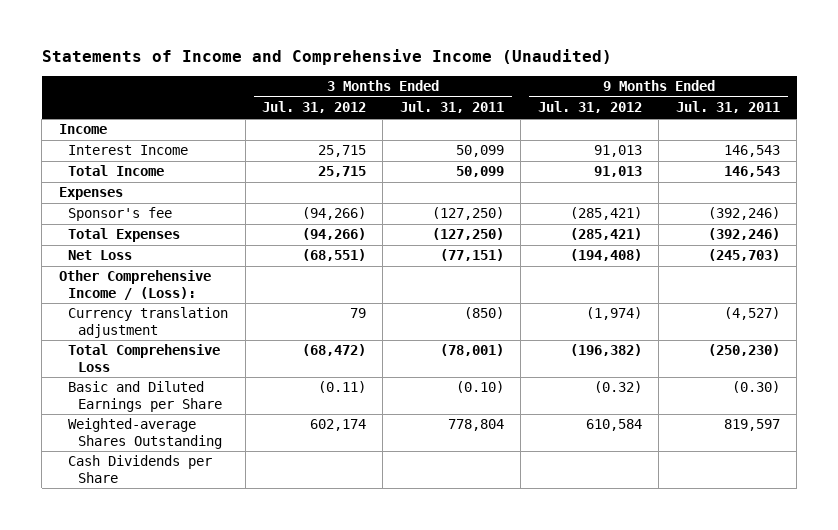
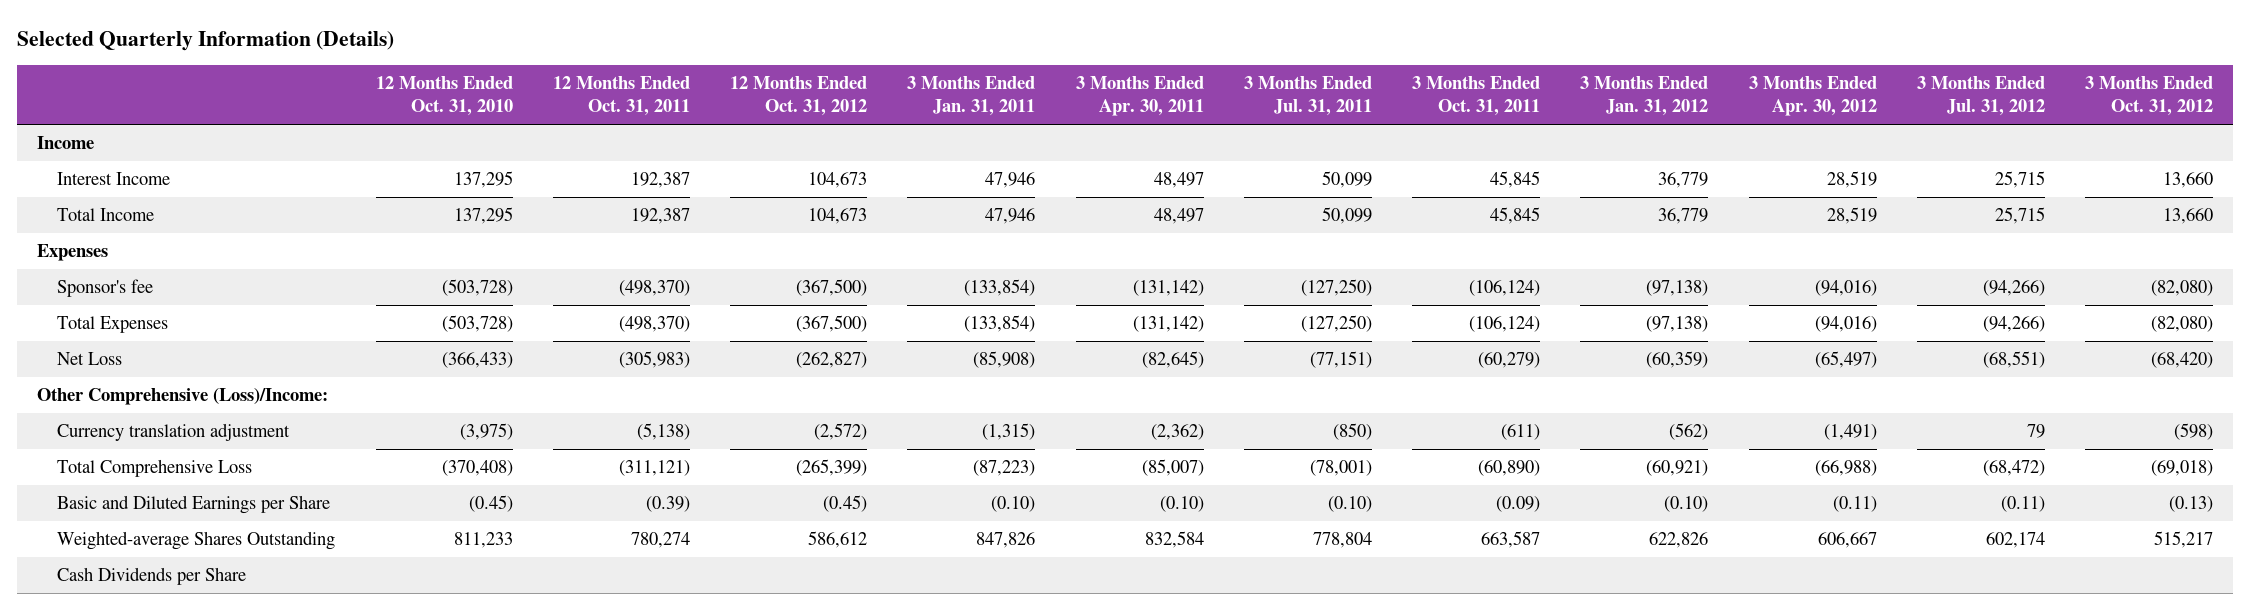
- Statements of Income and Comprehensive Income (Unaudited)
+ Selected Quarterly Information (Details)
- | 3 Months Ended Jul. 31, 2012 | 3 Months Ended Jul. 31, 2011 | 9 Months Ended Jul. 31, 2012 | 9 Months Ended Jul. 31, 2011
+ | 12 Months Ended Oct. 31, 2010 | 12 Months Ended Oct. 31, 2011 | 12 Months Ended Oct. 31, 2012 | 3 Months Ended Jan. 31, 2011 | 3 Months Ended Apr. 30, 2011 | 3 Months Ended Jul. 31, 2011 | 3 Months Ended Oct. 31, 2011 | 3 Months Ended Jan. 31, 2012 | 3 Months Ended Apr. 30, 2012 | 3 Months Ended Jul. 31, 2012 | 3 Months Ended Oct. 31, 2012
- Other Comprehensive Income / (Loss):
+ Other Comprehensive (Loss)/Income:

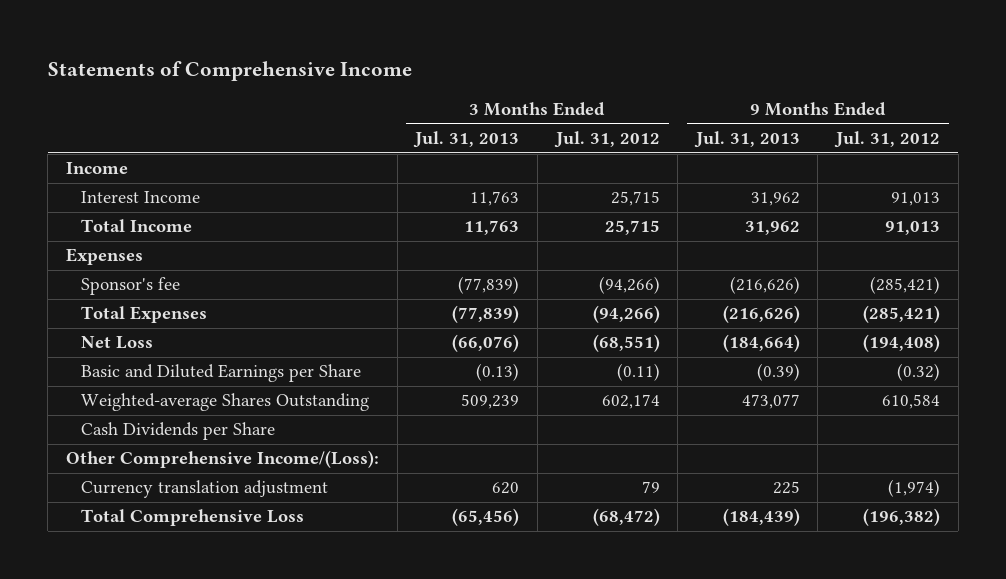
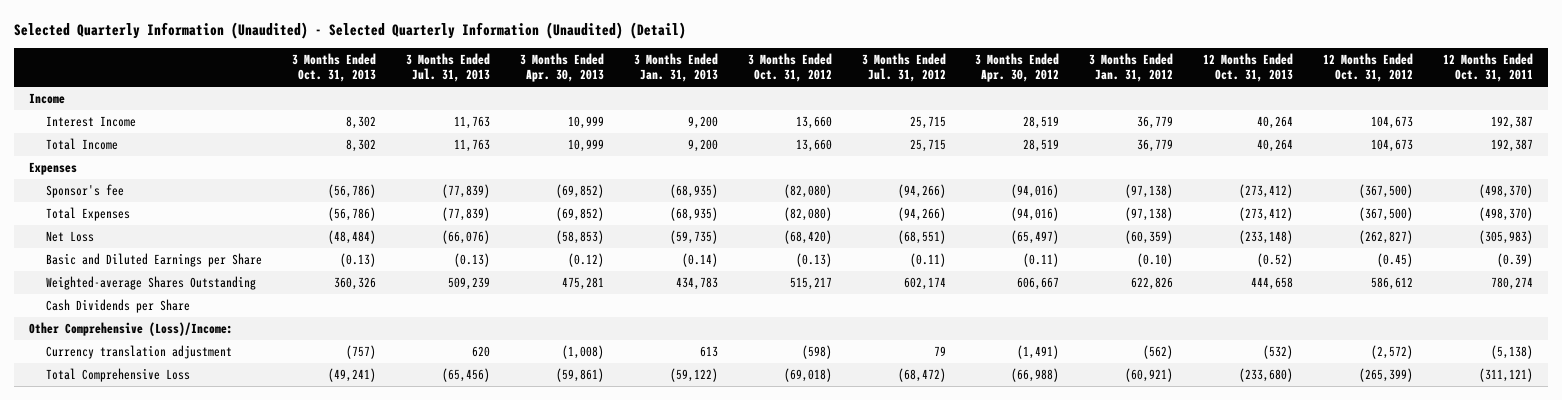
- Statements of Comprehensive Income
+ Selected Quarterly Information (Unaudited) - Selected Quarterly Information (Unaudited) (Detail)
- | 3 Months Ended Jul. 31, 2013 | 3 Months Ended Jul. 31, 2012 | 9 Months Ended Jul. 31, 2013 | 9 Months Ended Jul. 31, 2012
+ | 3 Months Ended Oct. 31, 2013 | 3 Months Ended Jul. 31, 2013 | 3 Months Ended Apr. 30, 2013 | 3 Months Ended Jan. 31, 2013 | 3 Months Ended Oct. 31, 2012 | 3 Months Ended Jul. 31, 2012 | 3 Months Ended Apr. 30, 2012 | 3 Months Ended Jan. 31, 2012 | 12 Months Ended Oct. 31, 2013 | 12 Months Ended Oct. 31, 2012 | 12 Months Ended Oct. 31, 2011
- Other Comprehensive Income/(Loss):
+ Other Comprehensive (Loss)/Income:

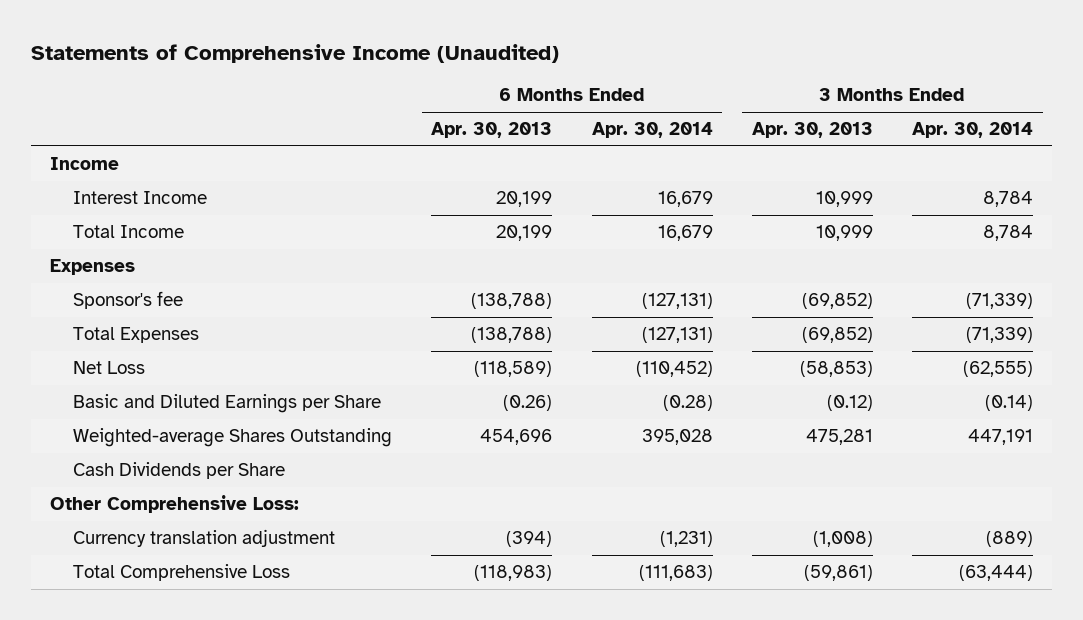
- Selected Quarterly Information (Unaudited) - Selected Quarterly Information (Unaudited) (Detail)
+ Statements of Comprehensive Income (Unaudited)
- | 3 Months Ended Oct. 31, 2013 | 3 Months Ended Jul. 31, 2013 | 3 Months Ended Apr. 30, 2013 | 3 Months Ended Jan. 31, 2013 | 3 Months Ended Oct. 31, 2012 | 3 Months Ended Jul. 31, 2012 | 3 Months Ended Apr. 30, 2012 | 3 Months Ended Jan. 31, 2012 | 12 Months Ended Oct. 31, 2013 | 12 Months Ended Oct. 31, 2012 | 12 Months Ended Oct. 31, 2011
+ | 6 Months Ended Apr. 30, 2013 | 6 Months Ended Apr. 30, 2014 | 3 Months Ended Apr. 30, 2013 | 3 Months Ended Apr. 30, 2014
- Other Comprehensive (Loss)/Income:
+ Other Comprehensive Loss:

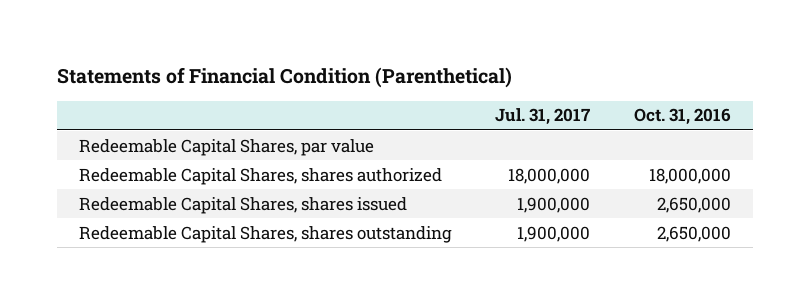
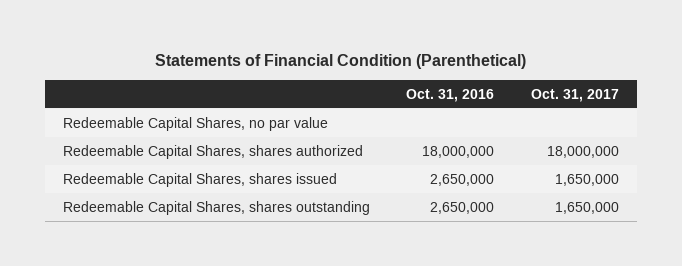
- | Jul. 31, 2017 | Oct. 31, 2016
+ | Oct. 31, 2016 | Oct. 31, 2017
- Redeemable Capital Shares, par value
+ Redeemable Capital Shares, no par value

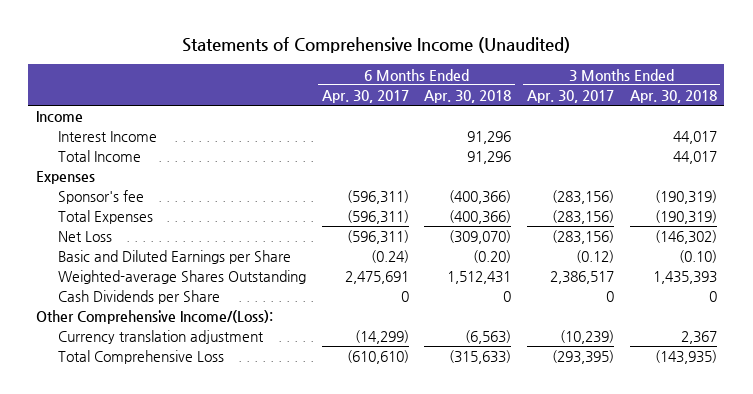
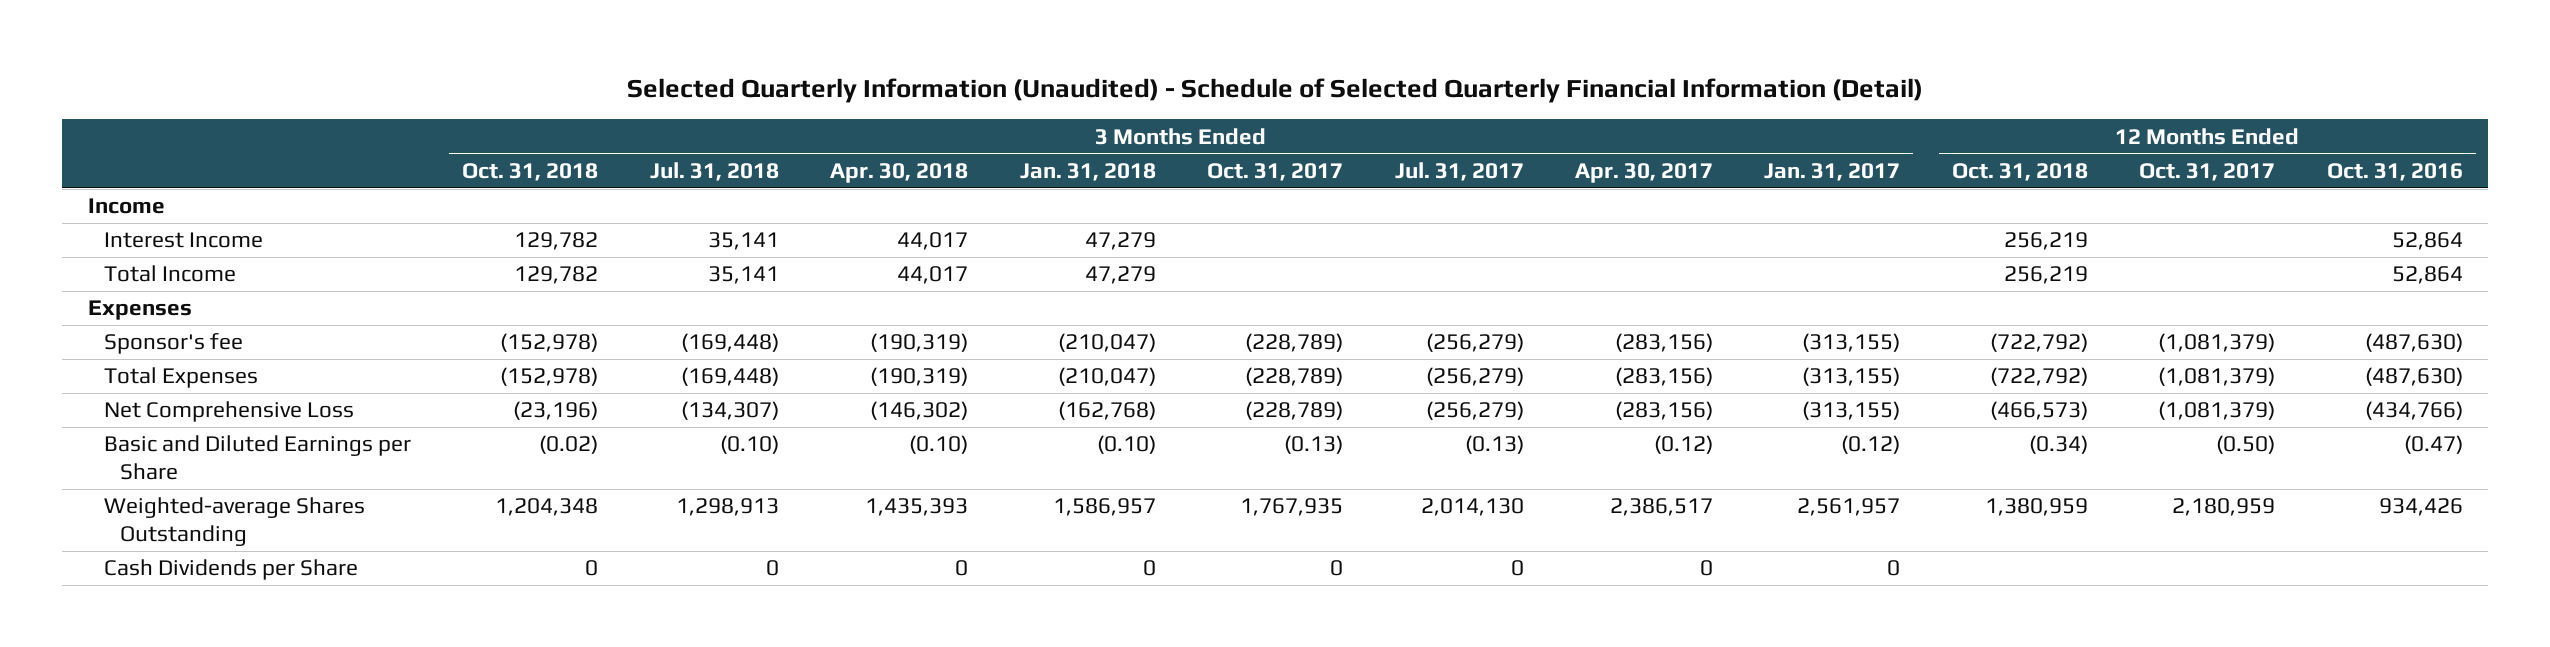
- Statements of Comprehensive Income (Unaudited)
+ Selected Quarterly Information (Unaudited) - Schedule of Selected Quarterly Financial Information (Detail)
- | 6 Months Ended Apr. 30, 2017 | 6 Months Ended Apr. 30, 2018 | 3 Months Ended Apr. 30, 2017 | 3 Months Ended Apr. 30, 2018
+ | 3 Months Ended Oct. 31, 2018 | 3 Months Ended Jul. 31, 2018 | 3 Months Ended Apr. 30, 2018 | 3 Months Ended Jan. 31, 2018 | 3 Months Ended Oct. 31, 2017 | 3 Months Ended Jul. 31, 2017 | 3 Months Ended Apr. 30, 2017 | 3 Months Ended Jan. 31, 2017 | 12 Months Ended Oct. 31, 2018 | 12 Months Ended Oct. 31, 2017 | 12 Months Ended Oct. 31, 2016
- Net Loss | (596,311) | (309,070) | (283,156) | (146,302)
+ Net Comprehensive Loss | (23,196) | (134,307) | (146,302) | (162,768) | (228,789) | (256,279) | (283,156) | (313,155) | (466,573) | (1,081,379) | (434,766)
- Other Comprehensive Income/(Loss):
- Currency translation adjustment | (14,299) | (6,563) | (10,239) | 2,367
- Total Comprehensive Loss | (610,610) | (315,633) | (293,395) | (143,935)

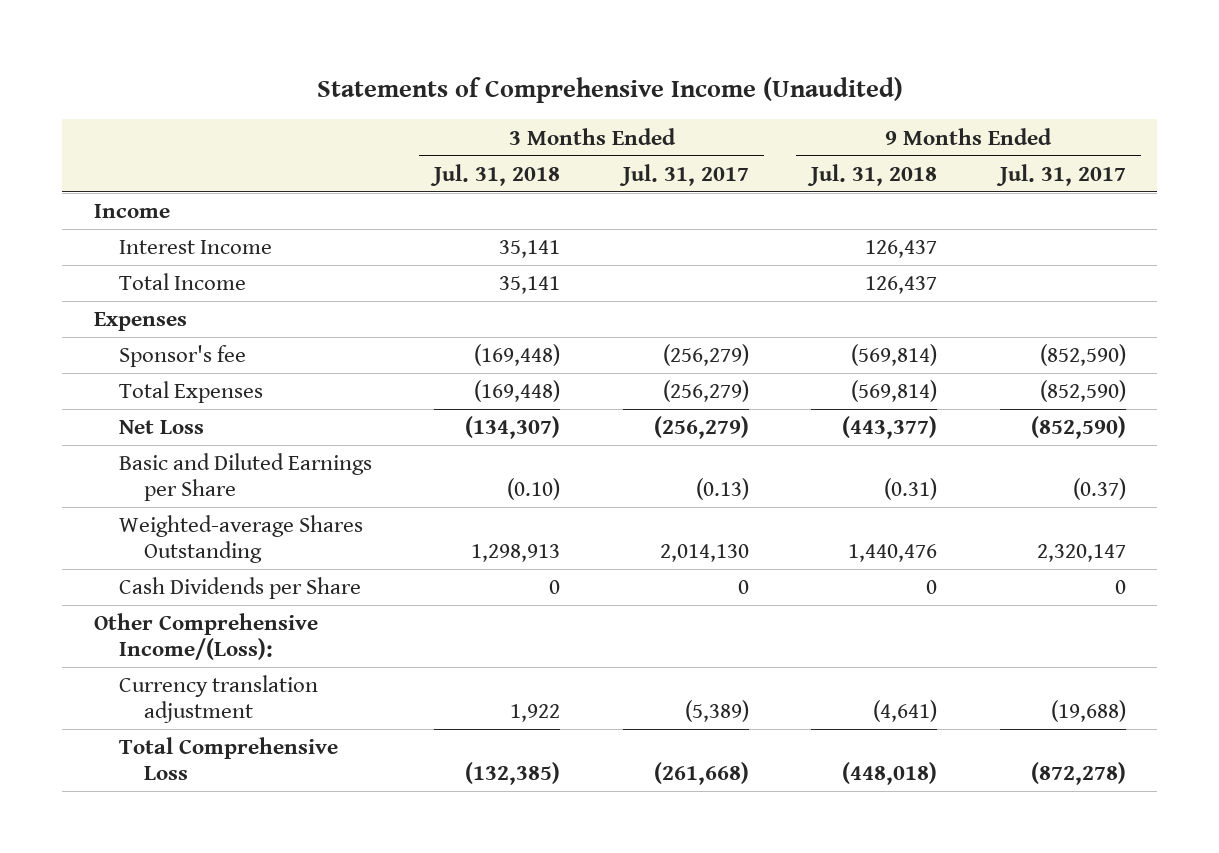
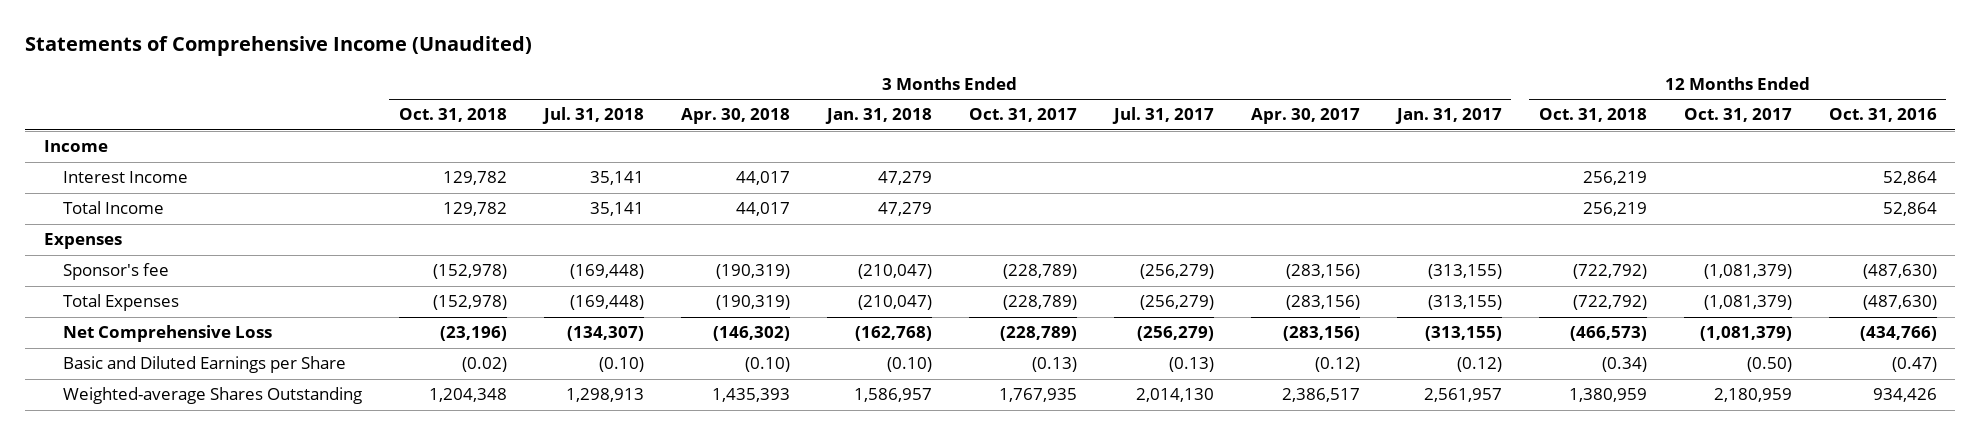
- | 3 Months Ended Jul. 31, 2018 | 3 Months Ended Jul. 31, 2017 | 9 Months Ended Jul. 31, 2018 | 9 Months Ended Jul. 31, 2017
+ | 3 Months Ended Oct. 31, 2018 | 3 Months Ended Jul. 31, 2018 | 3 Months Ended Apr. 30, 2018 | 3 Months Ended Jan. 31, 2018 | 3 Months Ended Oct. 31, 2017 | 3 Months Ended Jul. 31, 2017 | 3 Months Ended Apr. 30, 2017 | 3 Months Ended Jan. 31, 2017 | 12 Months Ended Oct. 31, 2018 | 12 Months Ended Oct. 31, 2017 | 12 Months Ended Oct. 31, 2016
- Net Loss | (134,307) | (256,279) | (443,377) | (852,590)
+ Net Comprehensive Loss | (23,196) | (134,307) | (146,302) | (162,768) | (228,789) | (256,279) | (283,156) | (313,155) | (466,573) | (1,081,379) | (434,766)
- Cash Dividends per Share | 0 | 0 | 0 | 0
- Other Comprehensive Income/(Loss):
- Currency translation adjustment | 1,922 | (5,389) | (4,641) | (19,688)
- Total Comprehensive Loss | (132,385) | (261,668) | (448,018) | (872,278)

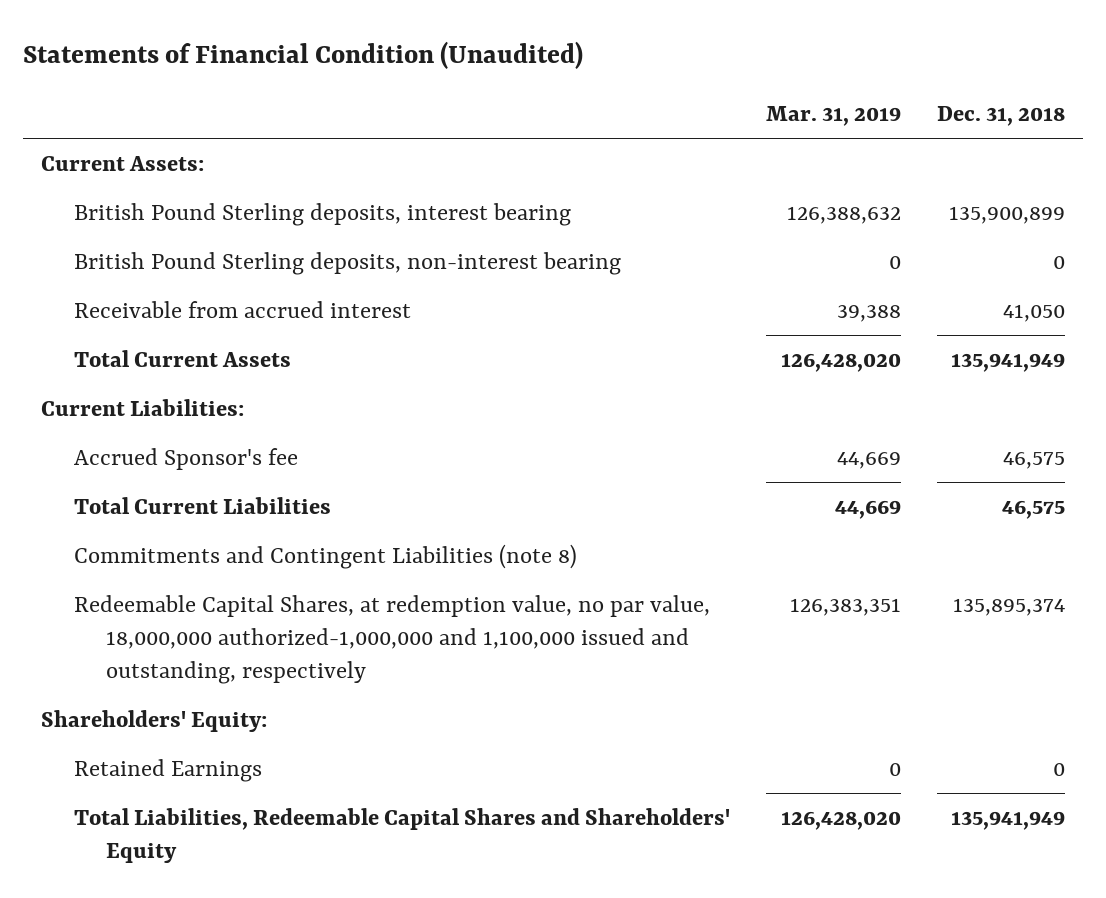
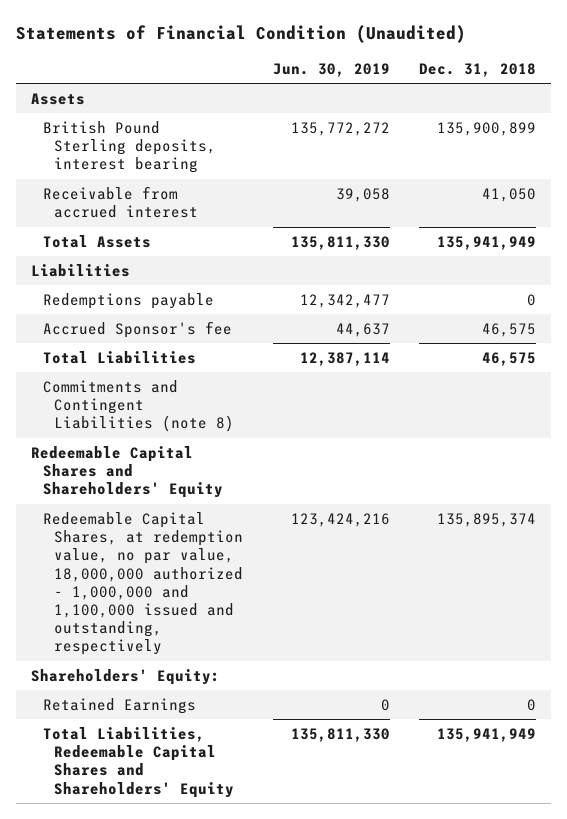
- | Mar. 31, 2019 | Dec. 31, 2018
+ | Jun. 30, 2019 | Dec. 31, 2018
- Current Assets:
+ Assets
- British Pound Sterling deposits, non-interest bearing | 0 | 0
- Total Current Assets | 126,428,020 | 135,941,949
- Current Liabilities:
+ Total Assets | 135,811,330 | 135,941,949
+ Liabilities
+ Redemptions payable | 12,342,477 | 0
- Total Current Liabilities | 44,669 | 46,575
+ Total Liabilities | 12,387,114 | 46,575
- Redeemable Capital Shares, at redemption value, no par value, 18,000,000 authorized-1,000,000 and 1,100,000 issued and outstanding, respectively | 126,383,351 | 135,895,374
+ Redeemable Capital Shares and Shareholders' Equity
+ Redeemable Capital Shares, at redemption value, no par value, 18,000,000 authorized - 1,000,000 and 1,100,000 issued and outstanding, respectively | 123,424,216 | 135,895,374

